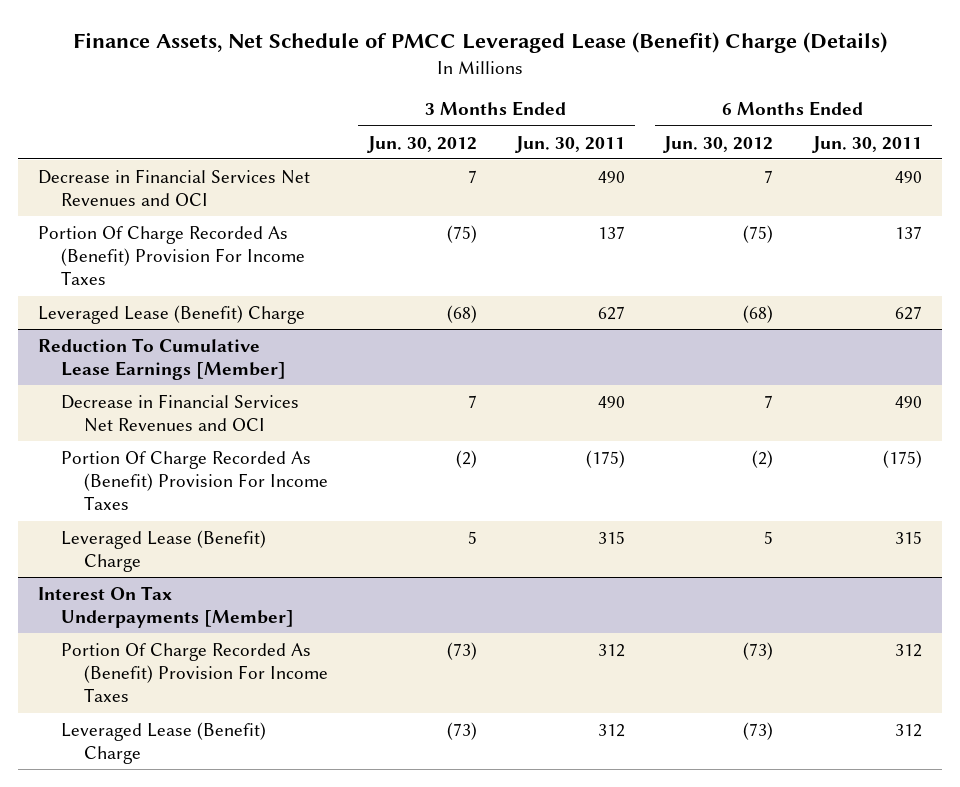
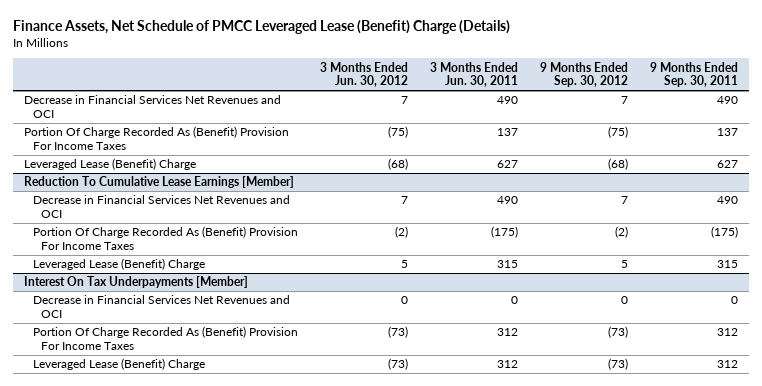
- | 3 Months Ended Jun. 30, 2012 | 3 Months Ended Jun. 30, 2011 | 6 Months Ended Jun. 30, 2012 | 6 Months Ended Jun. 30, 2011
+ | 3 Months Ended Jun. 30, 2012 | 3 Months Ended Jun. 30, 2011 | 9 Months Ended Sep. 30, 2012 | 9 Months Ended Sep. 30, 2011
@ Interest On Tax Underpayments [Member]
+ Decrease in Financial Services Net Revenues and OCI | 0 | 0 | 0 | 0

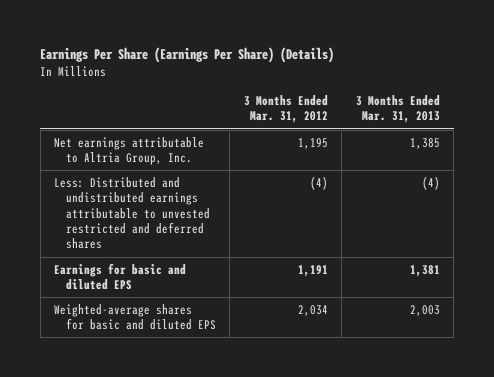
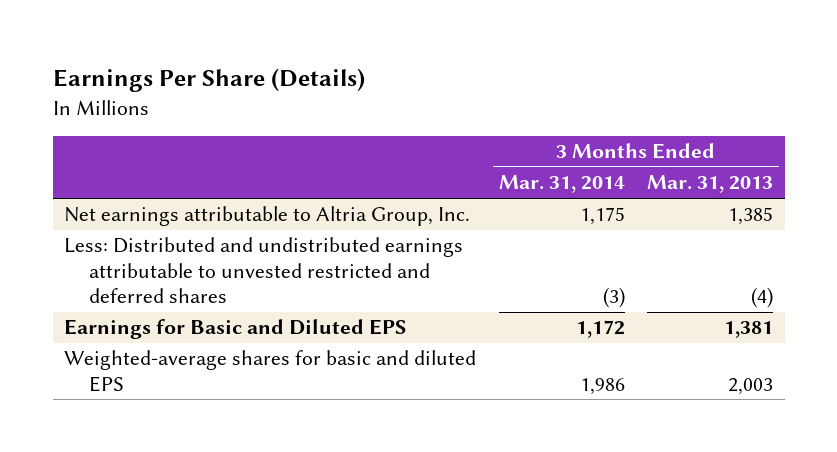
- Earnings Per Share (Earnings Per Share) (Details)
+ Earnings Per Share (Details)
- | 3 Months Ended Mar. 31, 2012 | 3 Months Ended Mar. 31, 2013
+ | 3 Months Ended Mar. 31, 2014 | 3 Months Ended Mar. 31, 2013
- Earnings for basic and diluted EPS | 1,191 | 1,381
+ Earnings for Basic and Diluted EPS | 1,172 | 1,381

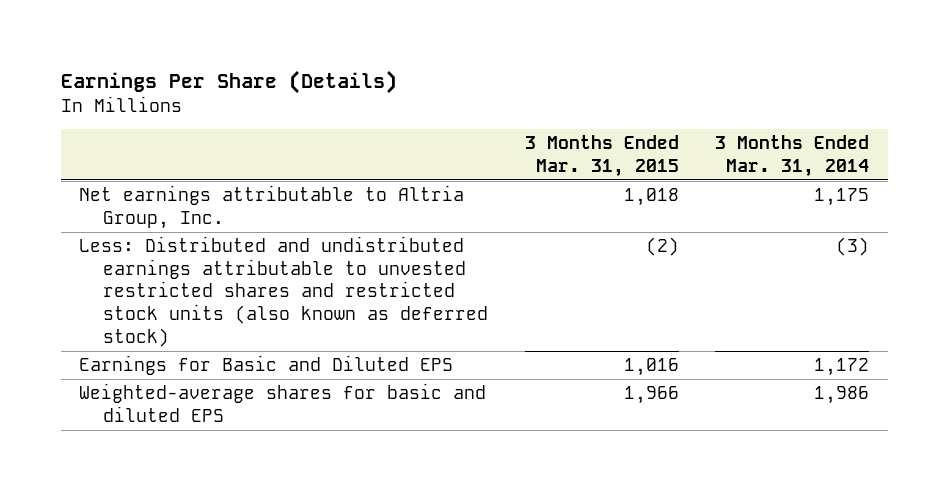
- | 3 Months Ended Mar. 31, 2014 | 3 Months Ended Mar. 31, 2013
+ | 3 Months Ended Mar. 31, 2015 | 3 Months Ended Mar. 31, 2014
- Less: Distributed and undistributed earnings attributable to unvested restricted and deferred shares | (3) | (4)
+ Less: Distributed and undistributed earnings attributable to unvested restricted shares and restricted stock units (also known as deferred stock) | (2) | (3)

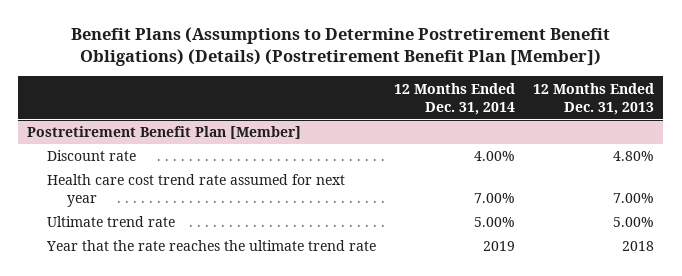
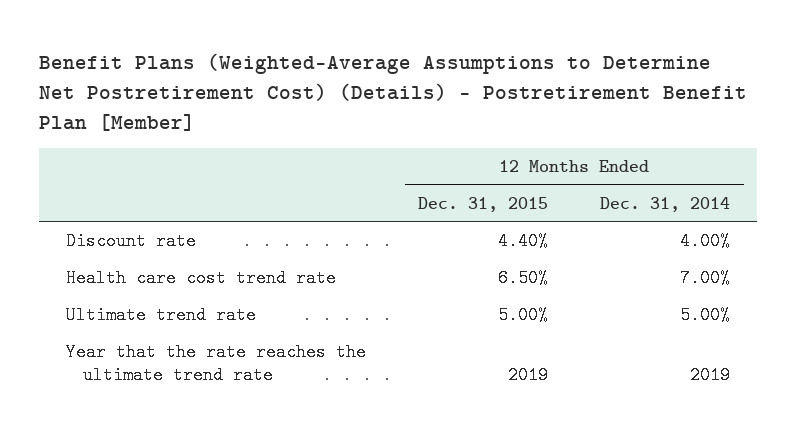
- Benefit Plans (Assumptions to Determine Postretirement Benefit Obligations) (Details) (Postretirement Benefit Plan [Member])
+ Benefit Plans (Weighted-Average Assumptions to Determine Net Postretirement Cost) (Details) - Postretirement Benefit Plan [Member]
- | 12 Months Ended Dec. 31, 2014 | 12 Months Ended Dec. 31, 2013
+ | 12 Months Ended Dec. 31, 2015 | 12 Months Ended Dec. 31, 2014
- Postretirement Benefit Plan [Member]
- Health care cost trend rate assumed for next year | 7.00% | 7.00%
+ Health care cost trend rate | 6.50% | 7.00%

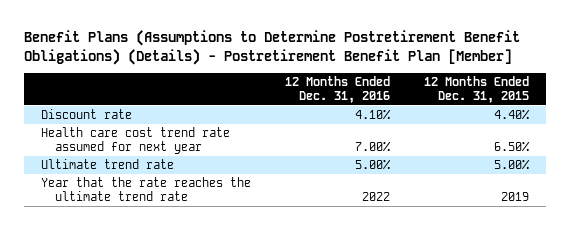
- Benefit Plans (Weighted-Average Assumptions to Determine Net Postretirement Cost) (Details) - Postretirement Benefit Plan [Member]
+ Benefit Plans (Assumptions to Determine Postretirement Benefit Obligations) (Details) - Postretirement Benefit Plan [Member]
- | 12 Months Ended Dec. 31, 2015 | 12 Months Ended Dec. 31, 2014
+ | 12 Months Ended Dec. 31, 2016 | 12 Months Ended Dec. 31, 2015
- Health care cost trend rate | 6.50% | 7.00%
+ Health care cost trend rate assumed for next year | 7.00% | 6.50%

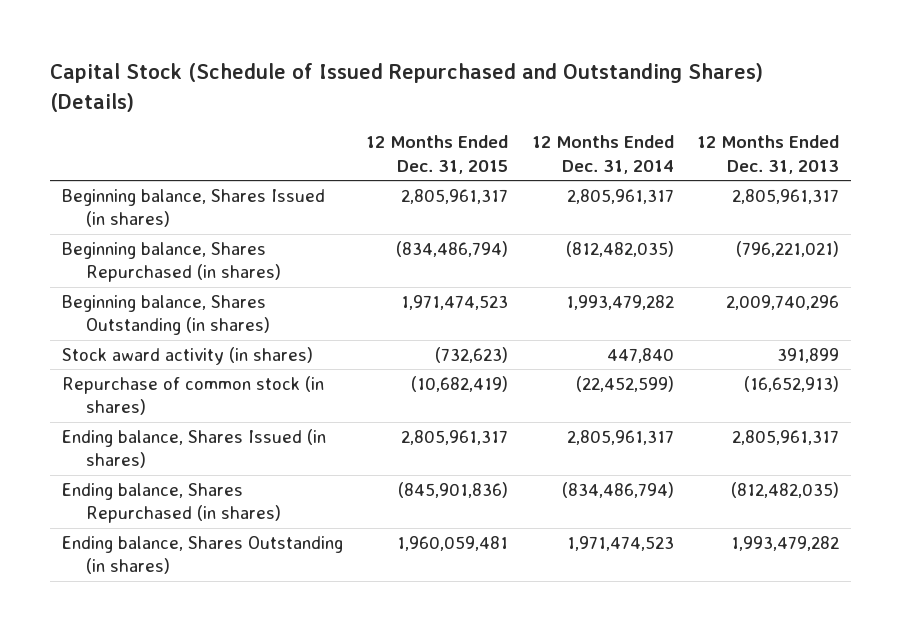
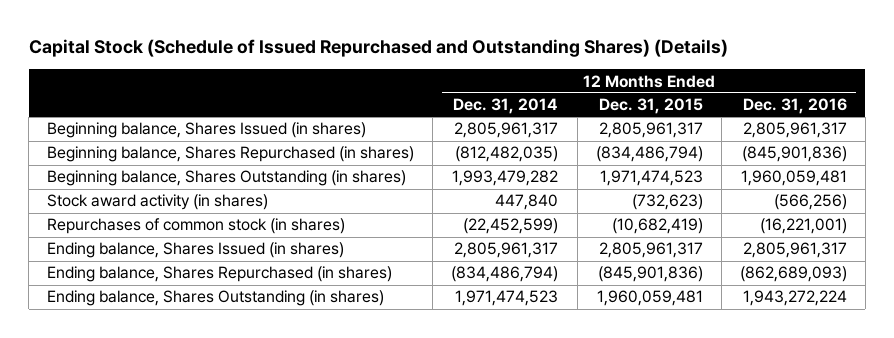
- | 12 Months Ended Dec. 31, 2015 | 12 Months Ended Dec. 31, 2014 | 12 Months Ended Dec. 31, 2013
+ | 12 Months Ended Dec. 31, 2014 | 12 Months Ended Dec. 31, 2015 | 12 Months Ended Dec. 31, 2016
- Repurchase of common stock (in shares) | (10,682,419) | (22,452,599) | (16,652,913)
+ Repurchases of common stock (in shares) | (22,452,599) | (10,682,419) | (16,221,001)

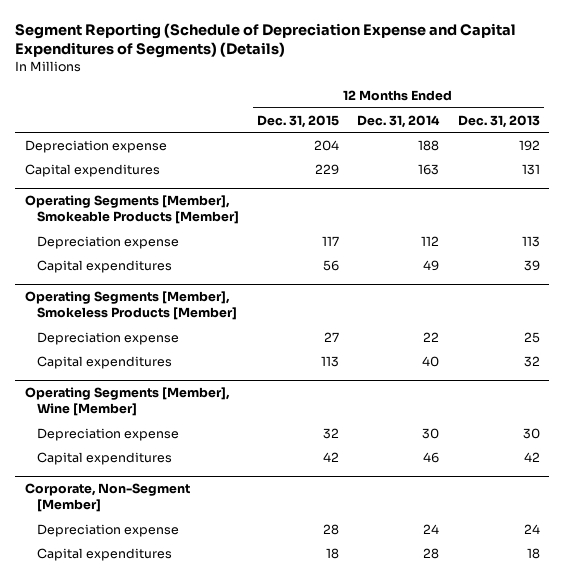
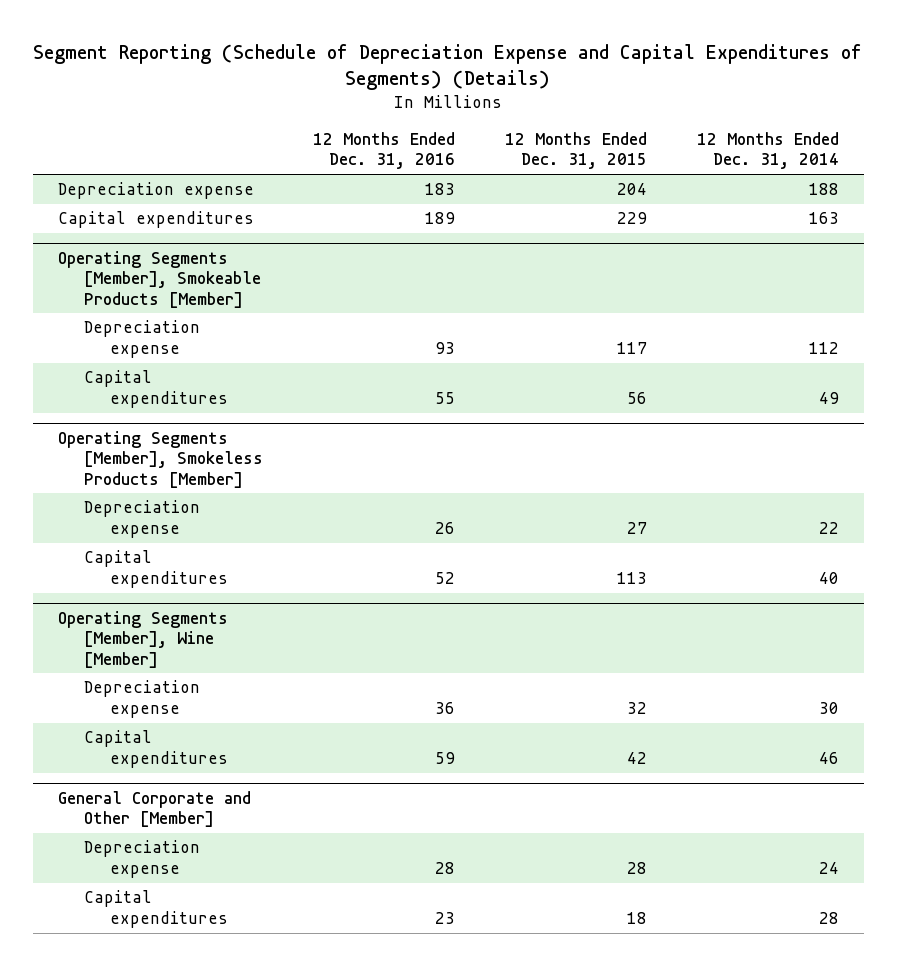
- | 12 Months Ended Dec. 31, 2015 | 12 Months Ended Dec. 31, 2014 | 12 Months Ended Dec. 31, 2013
+ | 12 Months Ended Dec. 31, 2016 | 12 Months Ended Dec. 31, 2015 | 12 Months Ended Dec. 31, 2014
- Corporate, Non-Segment [Member]
+ General Corporate and Other [Member]

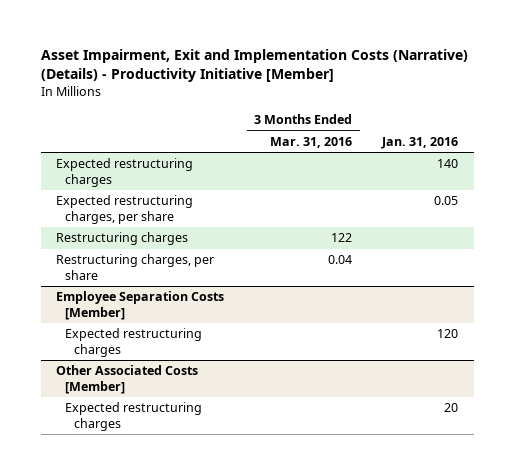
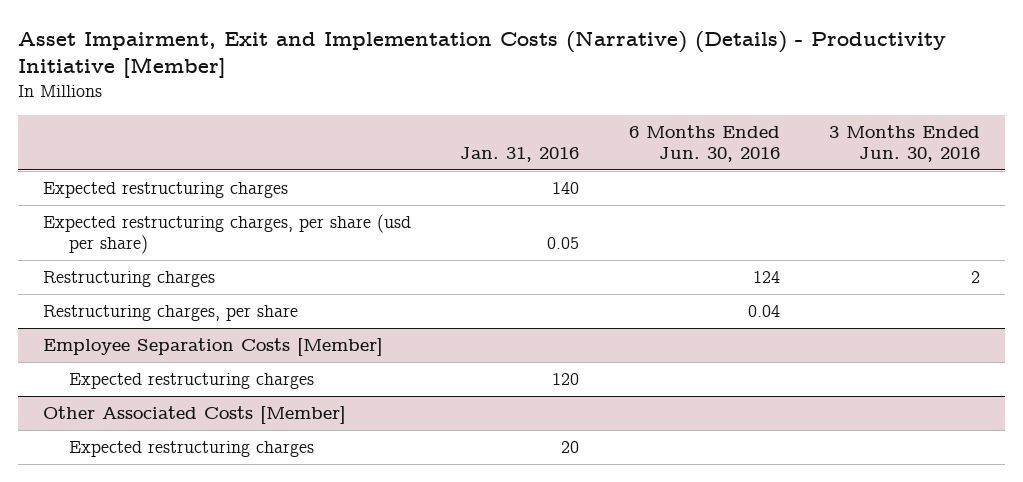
- | 3 Months Ended Mar. 31, 2016 | Jan. 31, 2016
+ | Jan. 31, 2016 | 6 Months Ended Jun. 30, 2016 | 3 Months Ended Jun. 30, 2016
- Expected restructuring charges, per share | | 0.05
+ Expected restructuring charges, per share (usd per share) | 0.05 | |

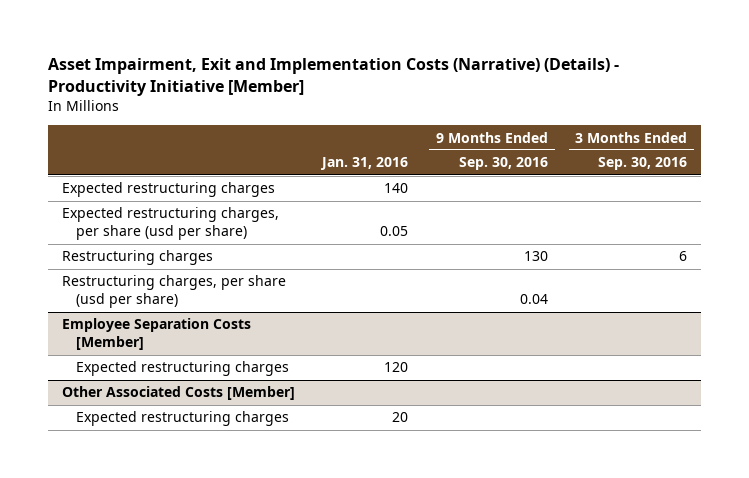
- | Jan. 31, 2016 | 6 Months Ended Jun. 30, 2016 | 3 Months Ended Jun. 30, 2016
+ | Jan. 31, 2016 | 9 Months Ended Sep. 30, 2016 | 3 Months Ended Sep. 30, 2016
- Restructuring charges, per share | | 0.04 |
+ Restructuring charges, per share (usd per share) | | 0.04 |

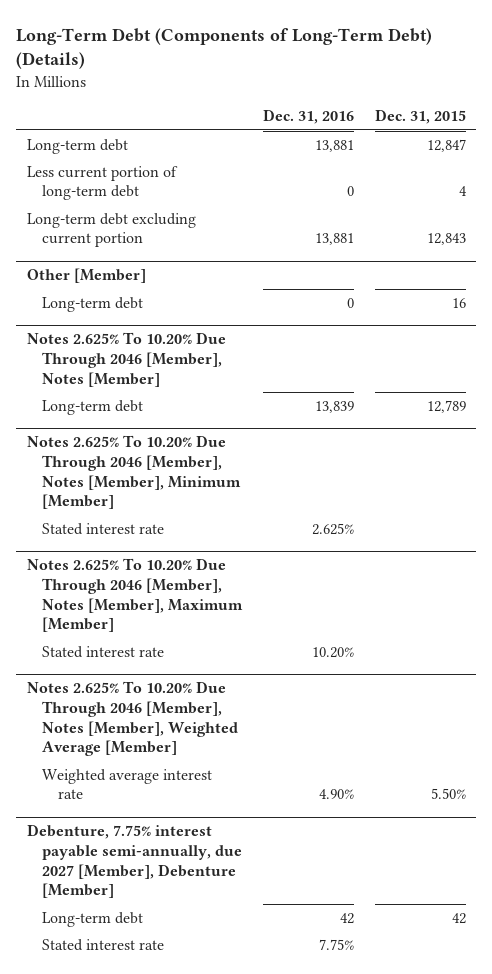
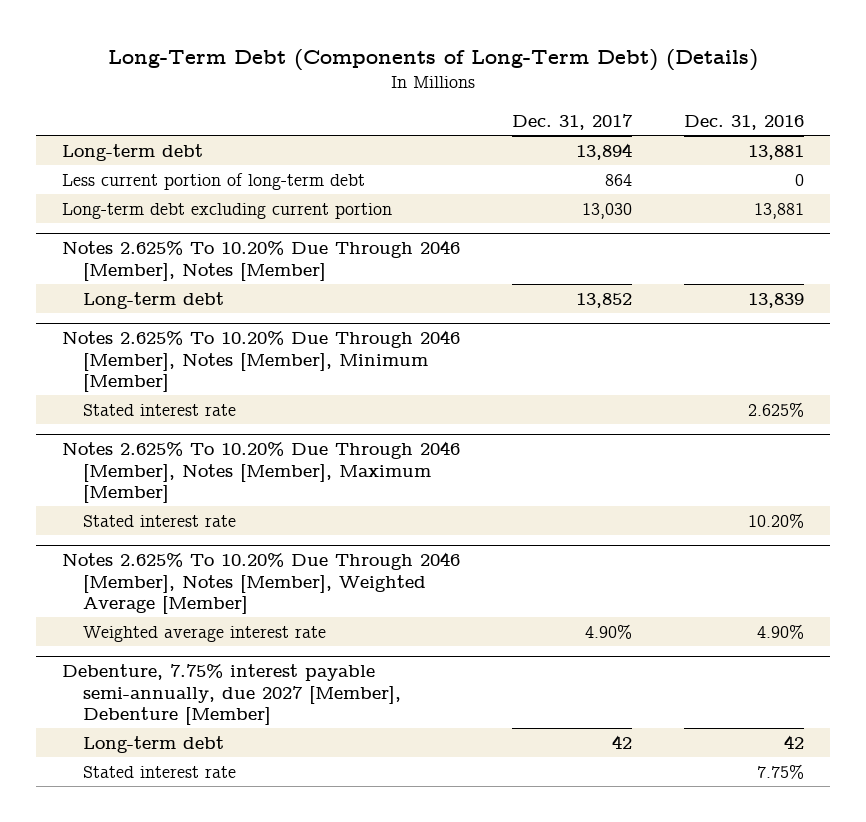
- | Dec. 31, 2016 | Dec. 31, 2015
+ | Dec. 31, 2017 | Dec. 31, 2016
- Other [Member]
- Long-term debt | 0 | 16

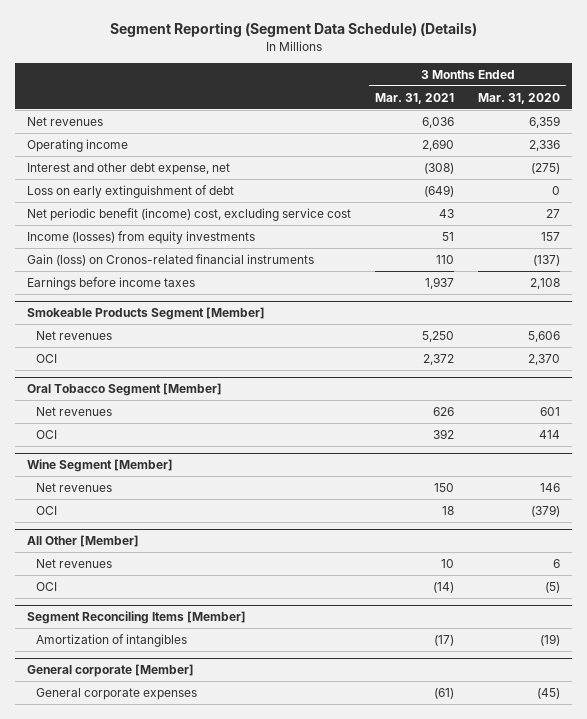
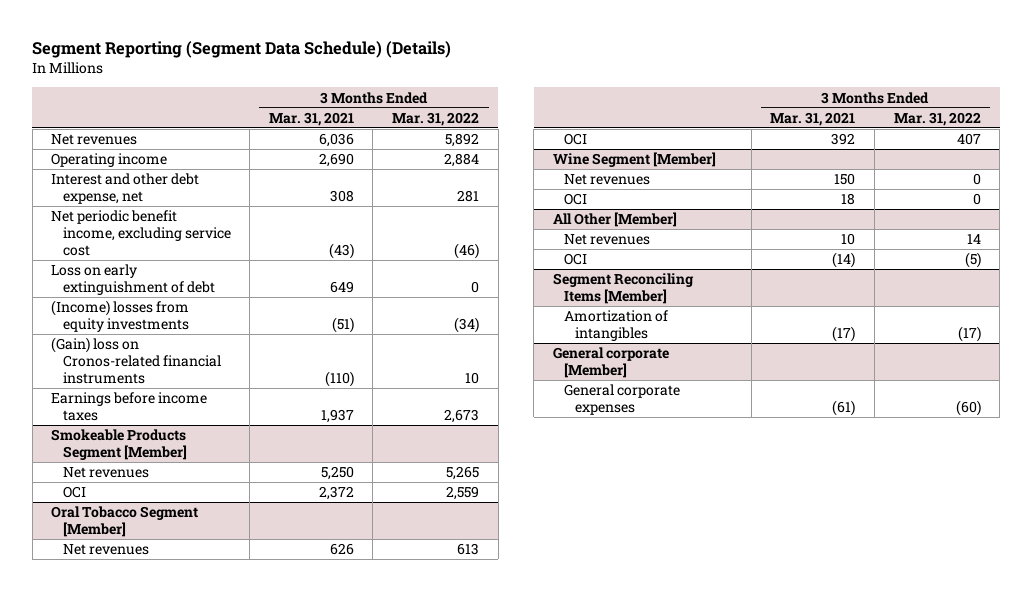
- | 3 Months Ended Mar. 31, 2021 | 3 Months Ended Mar. 31, 2020
+ | 3 Months Ended Mar. 31, 2021 | 3 Months Ended Mar. 31, 2022
- Interest and other debt expense, net | (308) | (275)
- Loss on early extinguishment of debt | (649) | 0
- Net periodic benefit (income) cost, excluding service cost | 43 | 27
- Income (losses) from equity investments | 51 | 157
- Gain (loss) on Cronos-related financial instruments | 110 | (137)
+ Interest and other debt expense, net | 308 | 281
+ Net periodic benefit income, excluding service cost | (43) | (46)
+ Loss on early extinguishment of debt | 649 | 0
+ (Income) losses from equity investments | (51) | (34)
+ (Gain) loss on Cronos-related financial instruments | (110) | 10

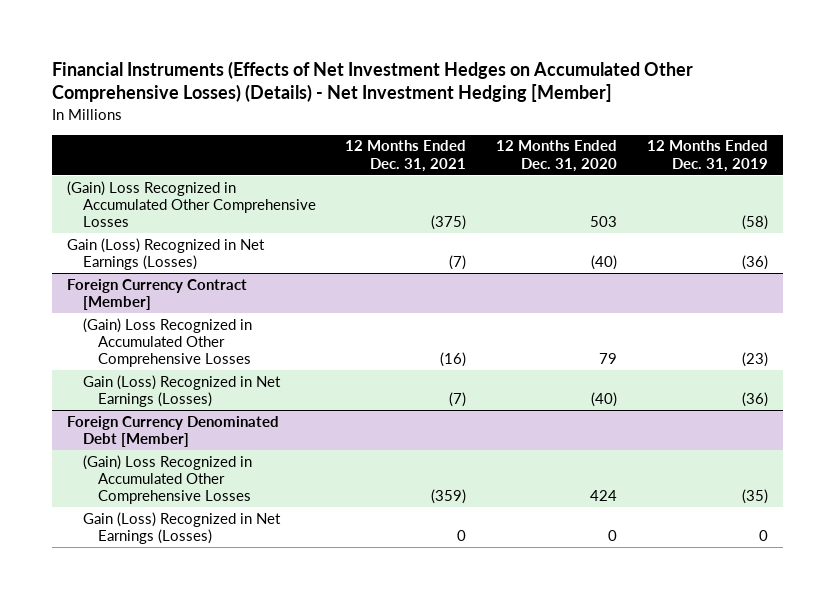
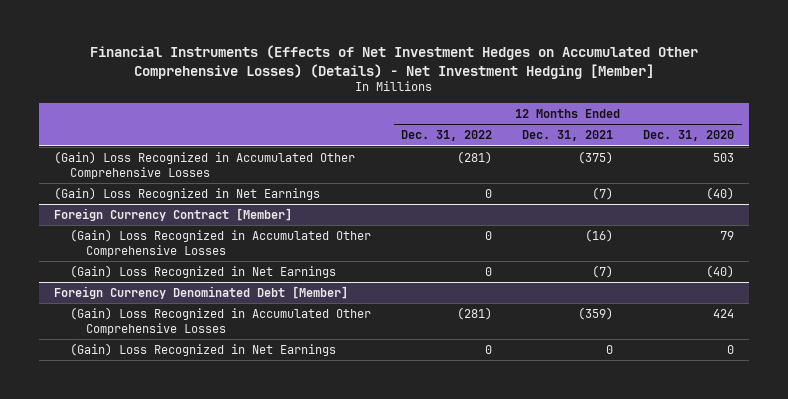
- | 12 Months Ended Dec. 31, 2021 | 12 Months Ended Dec. 31, 2020 | 12 Months Ended Dec. 31, 2019
+ | 12 Months Ended Dec. 31, 2022 | 12 Months Ended Dec. 31, 2021 | 12 Months Ended Dec. 31, 2020
- Gain (Loss) Recognized in Net Earnings (Losses) | (7) | (40) | (36)
+ (Gain) Loss Recognized in Net Earnings | 0 | (7) | (40)
@ Foreign Currency Contract [Member]
- Gain (Loss) Recognized in Net Earnings (Losses) | (7) | (40) | (36)
+ (Gain) Loss Recognized in Net Earnings | 0 | (7) | (40)
@ Foreign Currency Denominated Debt [Member]
- Gain (Loss) Recognized in Net Earnings (Losses) | 0 | 0 | 0
+ (Gain) Loss Recognized in Net Earnings | 0 | 0 | 0

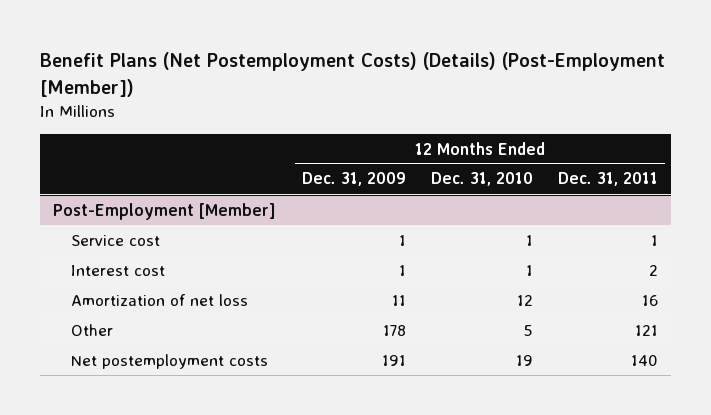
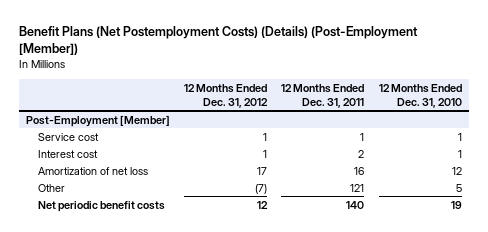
- | 12 Months Ended Dec. 31, 2009 | 12 Months Ended Dec. 31, 2010 | 12 Months Ended Dec. 31, 2011
+ | 12 Months Ended Dec. 31, 2012 | 12 Months Ended Dec. 31, 2011 | 12 Months Ended Dec. 31, 2010
@ Post-Employment [Member]
- Net postemployment costs | 191 | 19 | 140
+ Net periodic benefit costs | 12 | 140 | 19

